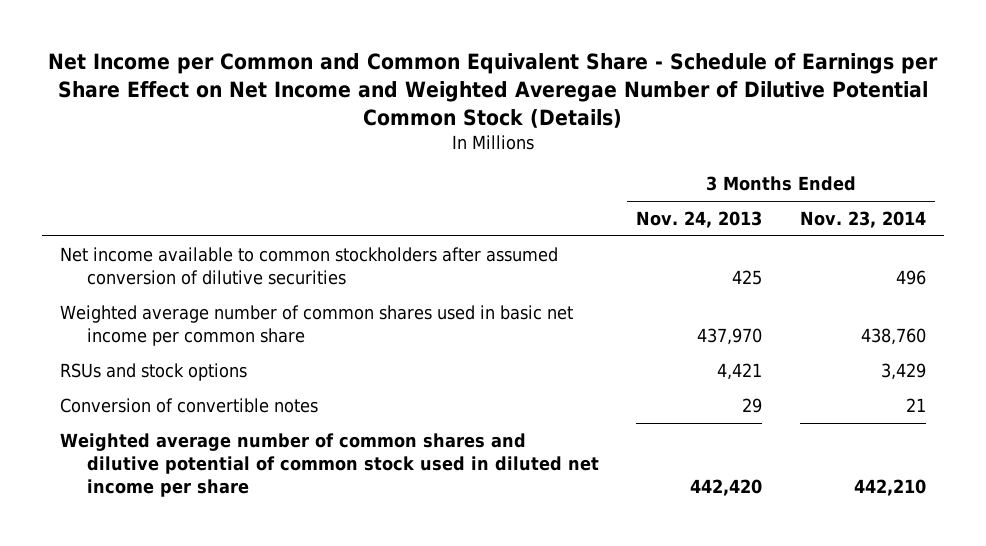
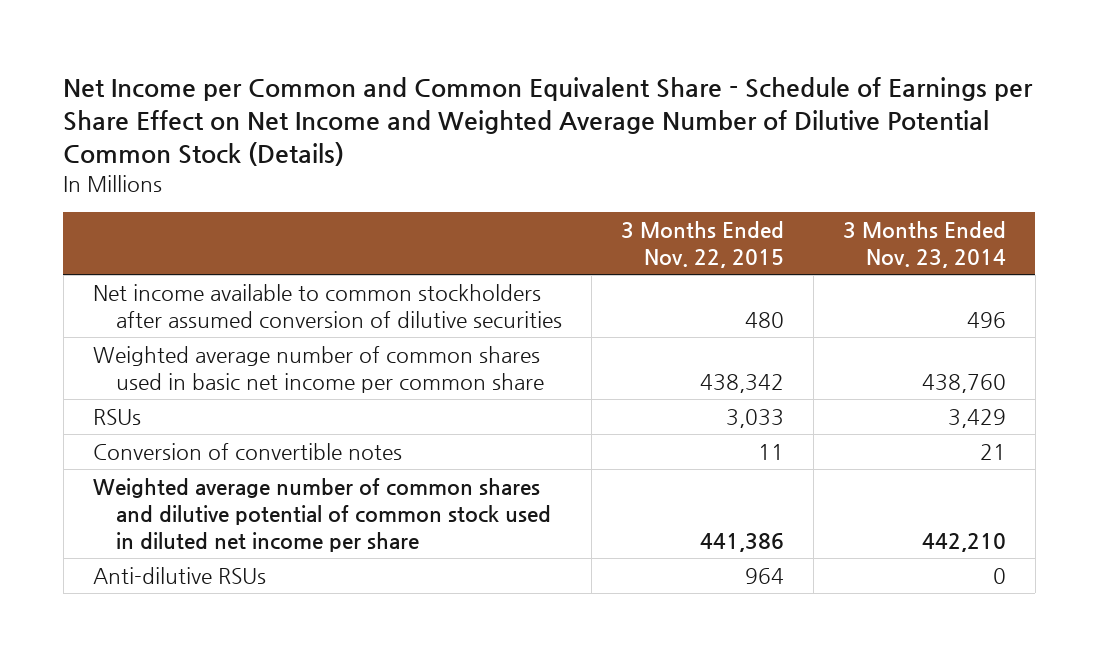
- Net Income per Common and Common Equivalent Share - Schedule of Earnings per Share Effect on Net Income and Weighted Averegae Number of Dilutive Potential Common Stock (Details)
+ Net Income per Common and Common Equivalent Share - Schedule of Earnings per Share Effect on Net Income and Weighted Average Number of Dilutive Potential Common Stock (Details)
- | 3 Months Ended Nov. 24, 2013 | 3 Months Ended Nov. 23, 2014
+ | 3 Months Ended Nov. 22, 2015 | 3 Months Ended Nov. 23, 2014
- RSUs and stock options | 4,421 | 3,429
+ RSUs | 3,033 | 3,429
+ Anti-dilutive RSUs | 964 | 0

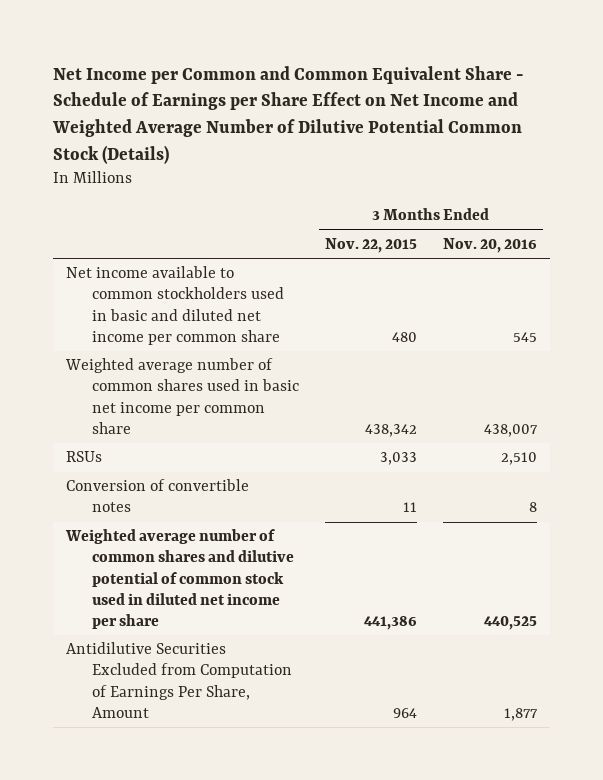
- | 3 Months Ended Nov. 22, 2015 | 3 Months Ended Nov. 23, 2014
+ | 3 Months Ended Nov. 22, 2015 | 3 Months Ended Nov. 20, 2016
- Net income available to common stockholders after assumed conversion of dilutive securities | 480 | 496
+ Net income available to common stockholders used in basic and diluted net income per common share | 480 | 545
- Anti-dilutive RSUs | 964 | 0
+ Antidilutive Securities Excluded from Computation of Earnings Per Share, Amount | 964 | 1,877

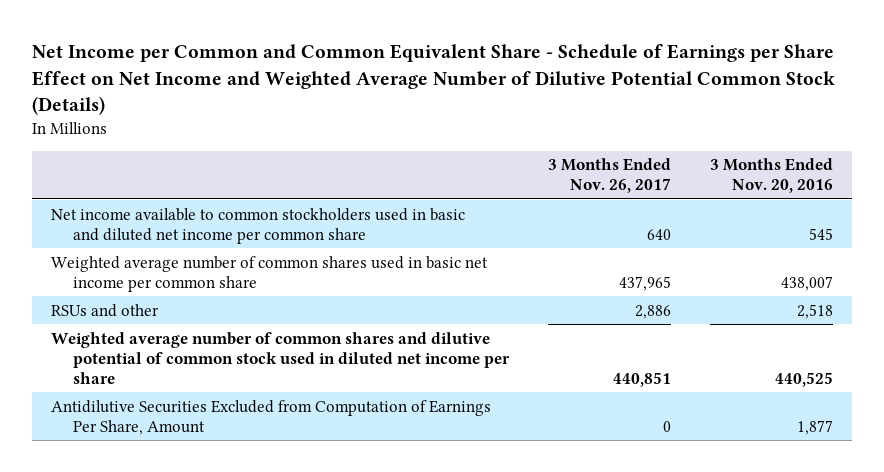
- | 3 Months Ended Nov. 22, 2015 | 3 Months Ended Nov. 20, 2016
+ | 3 Months Ended Nov. 26, 2017 | 3 Months Ended Nov. 20, 2016
- RSUs | 3,033 | 2,510
- Conversion of convertible notes | 11 | 8
+ RSUs and other | 2,886 | 2,518

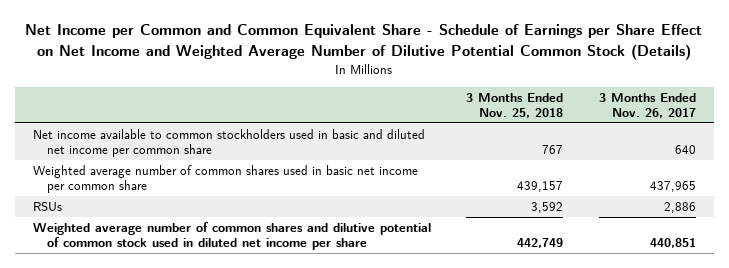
- | 3 Months Ended Nov. 26, 2017 | 3 Months Ended Nov. 20, 2016
+ | 3 Months Ended Nov. 25, 2018 | 3 Months Ended Nov. 26, 2017
- RSUs and other | 2,886 | 2,518
+ RSUs | 3,592 | 2,886
- Antidilutive Securities Excluded from Computation of Earnings Per Share, Amount | 0 | 1,877

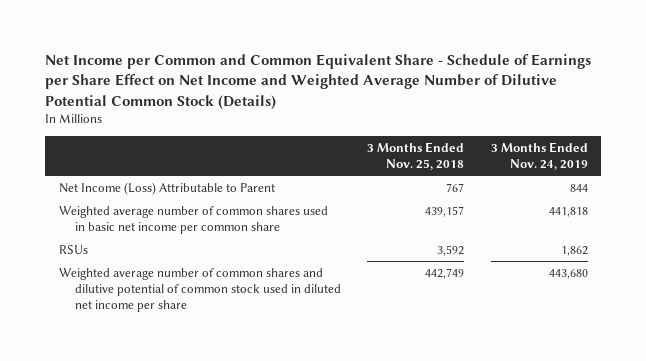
- | 3 Months Ended Nov. 25, 2018 | 3 Months Ended Nov. 26, 2017
+ | 3 Months Ended Nov. 25, 2018 | 3 Months Ended Nov. 24, 2019
- Net income available to common stockholders used in basic and diluted net income per common share | 767 | 640
+ Net Income (Loss) Attributable to Parent | 767 | 844

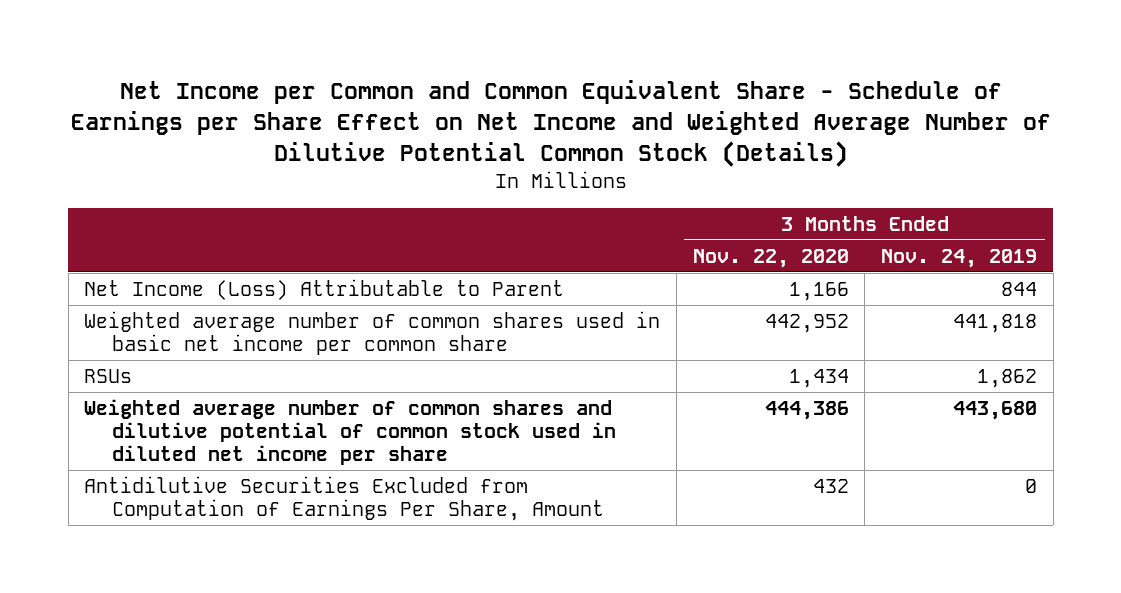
- | 3 Months Ended Nov. 25, 2018 | 3 Months Ended Nov. 24, 2019
+ | 3 Months Ended Nov. 22, 2020 | 3 Months Ended Nov. 24, 2019
+ Antidilutive Securities Excluded from Computation of Earnings Per Share, Amount | 432 | 0

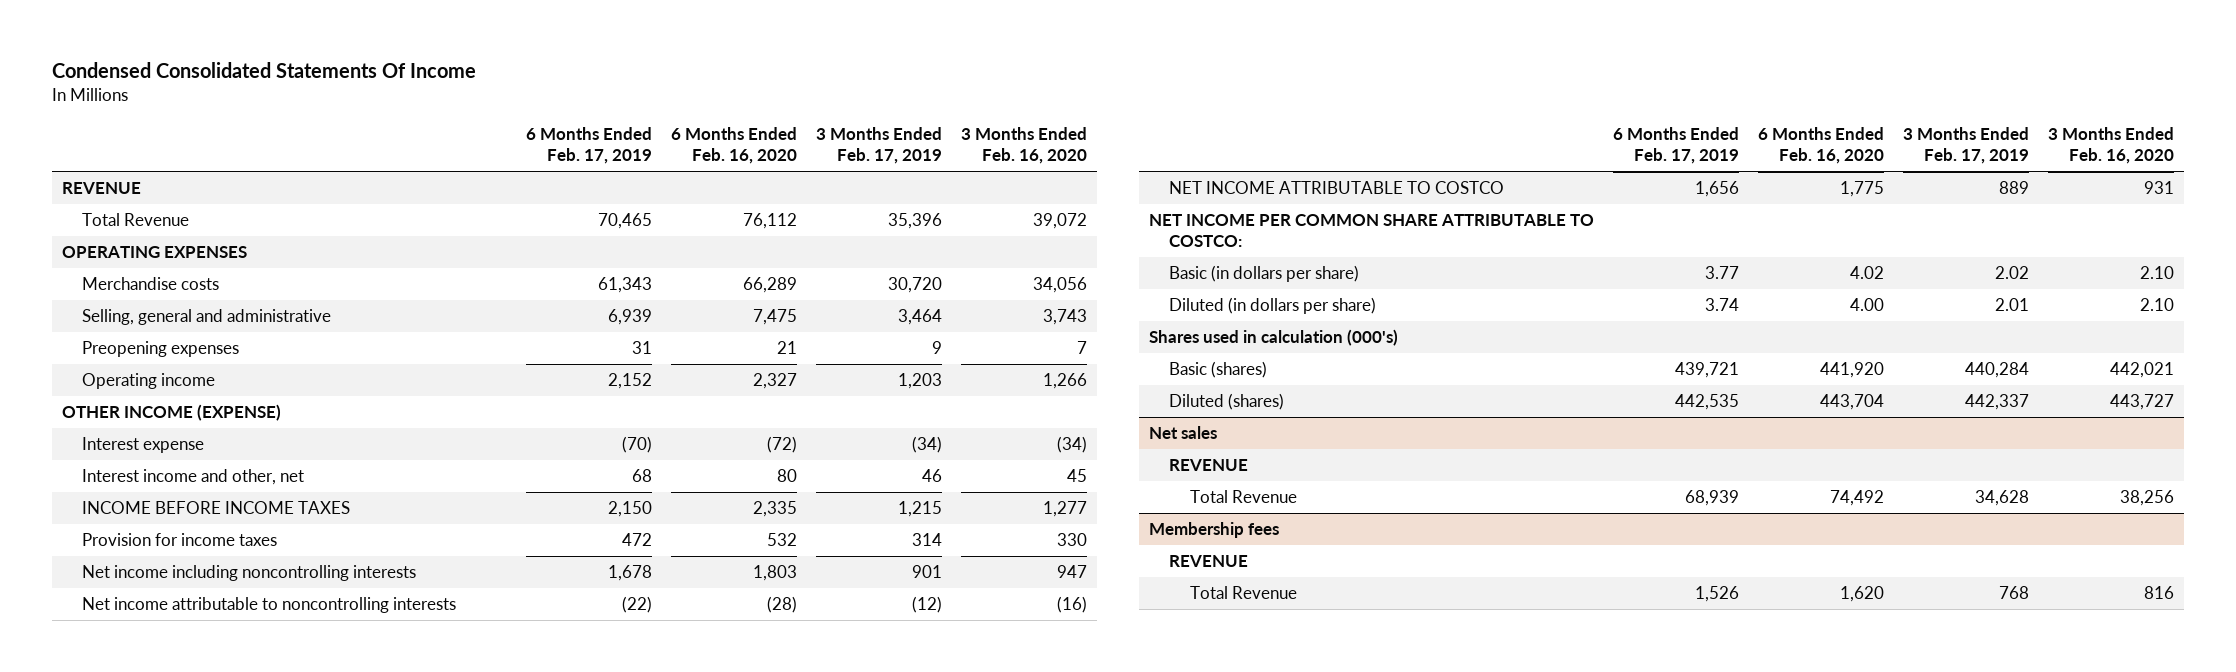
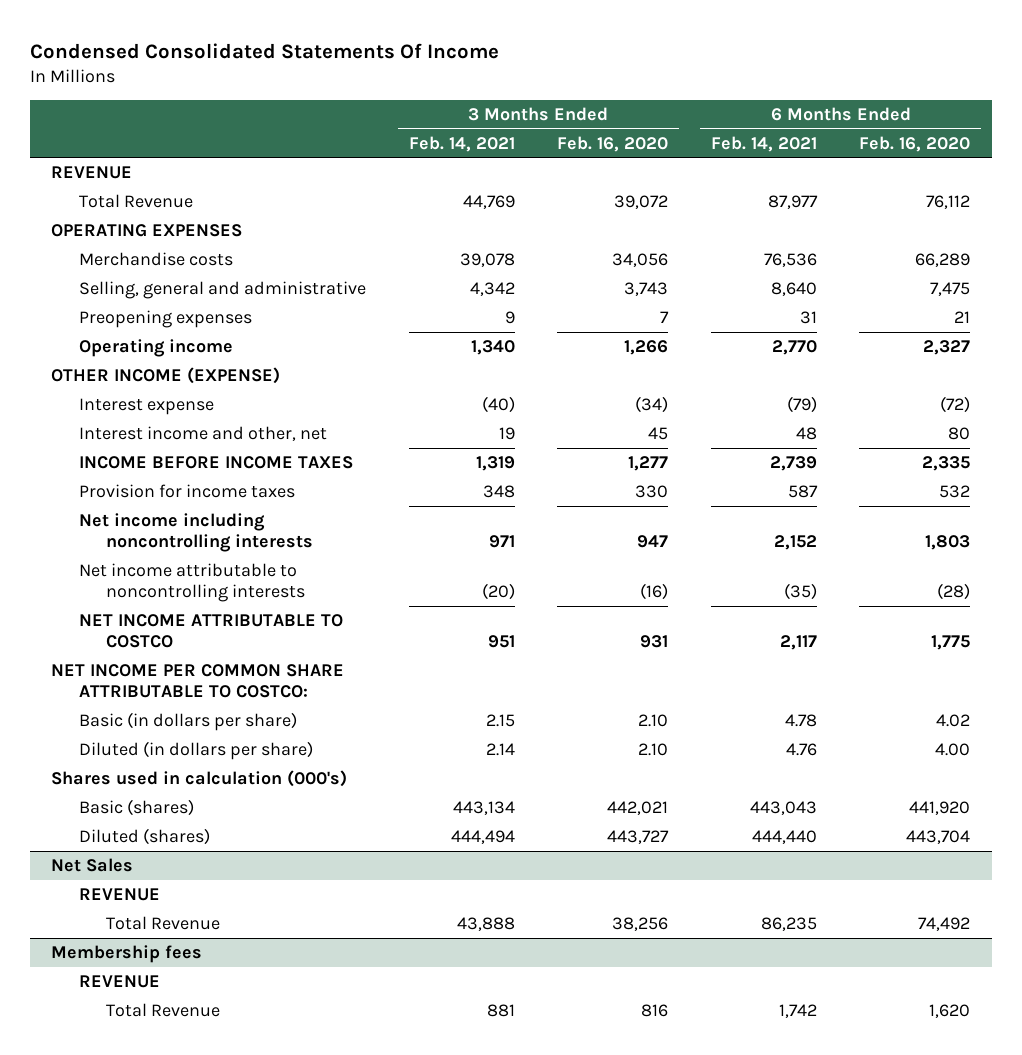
- | 6 Months Ended Feb. 17, 2019 | 6 Months Ended Feb. 16, 2020 | 3 Months Ended Feb. 17, 2019 | 3 Months Ended Feb. 16, 2020
+ | 3 Months Ended Feb. 14, 2021 | 3 Months Ended Feb. 16, 2020 | 6 Months Ended Feb. 14, 2021 | 6 Months Ended Feb. 16, 2020
- Net sales
+ Net Sales

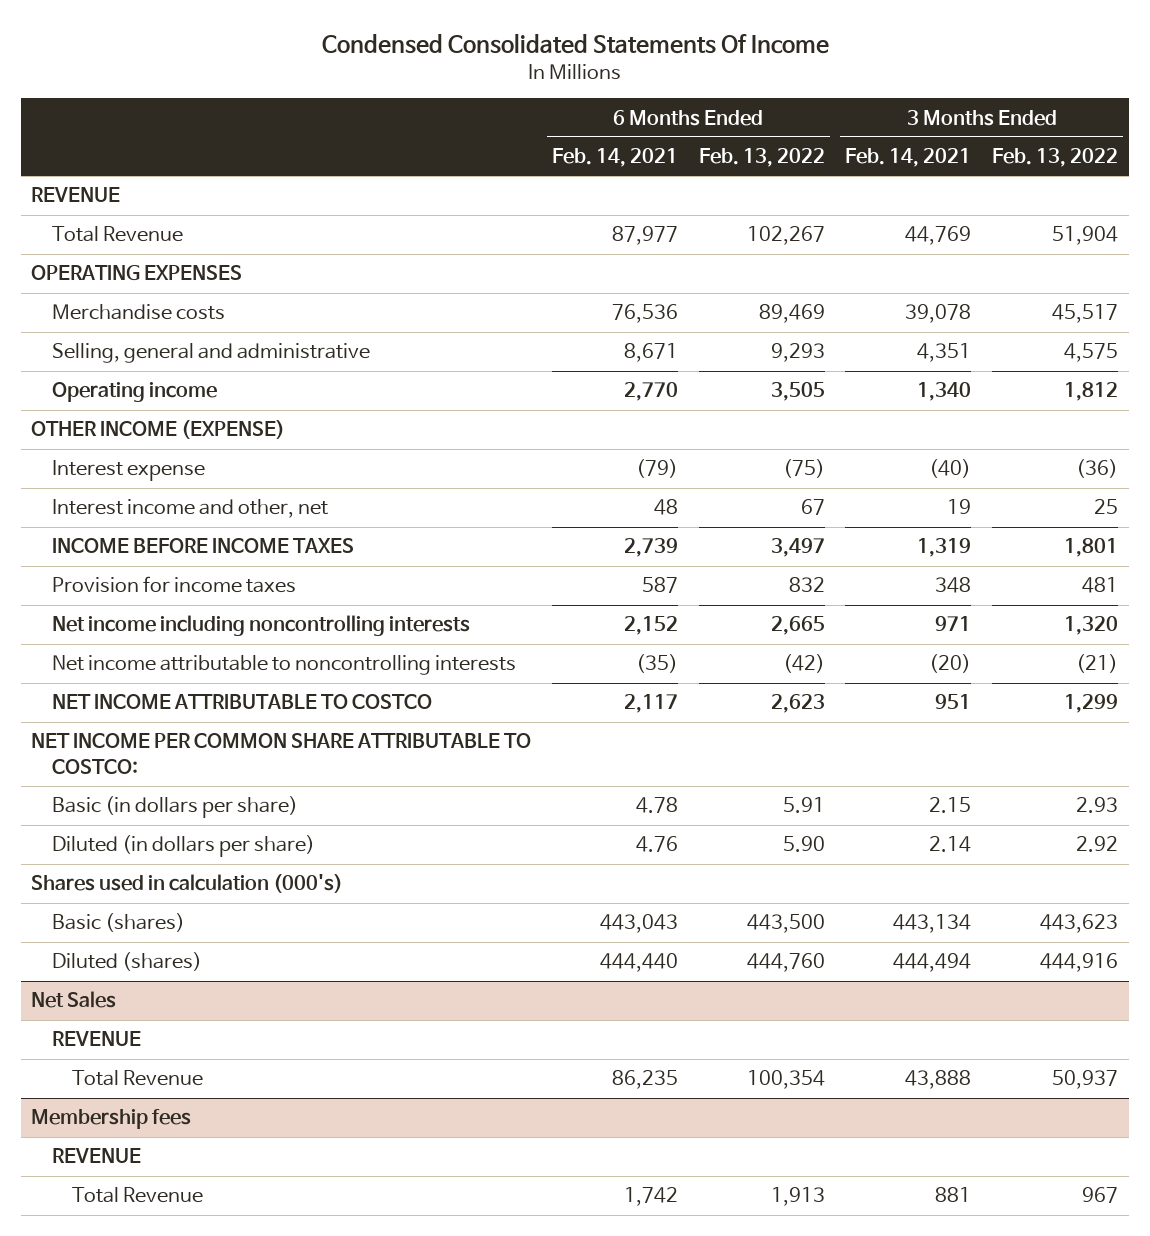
- | 3 Months Ended Feb. 14, 2021 | 3 Months Ended Feb. 16, 2020 | 6 Months Ended Feb. 14, 2021 | 6 Months Ended Feb. 16, 2020
+ | 6 Months Ended Feb. 14, 2021 | 6 Months Ended Feb. 13, 2022 | 3 Months Ended Feb. 14, 2021 | 3 Months Ended Feb. 13, 2022
- Selling, general and administrative | 4,342 | 3,743 | 8,640 | 7,475
- Preopening expenses | 9 | 7 | 31 | 21
+ Selling, general and administrative | 8,671 | 9,293 | 4,351 | 4,575

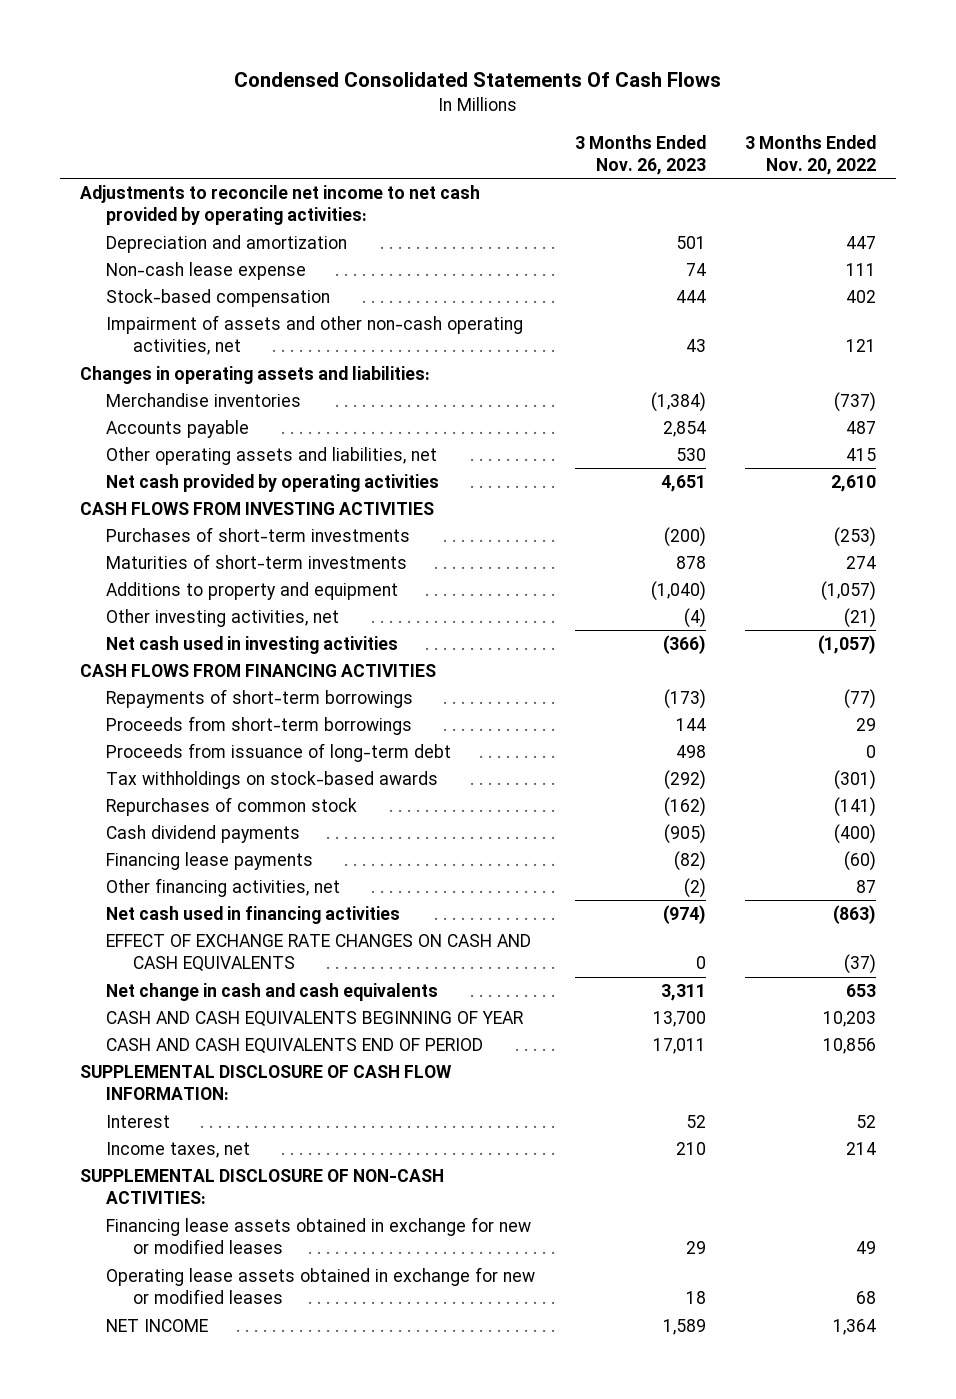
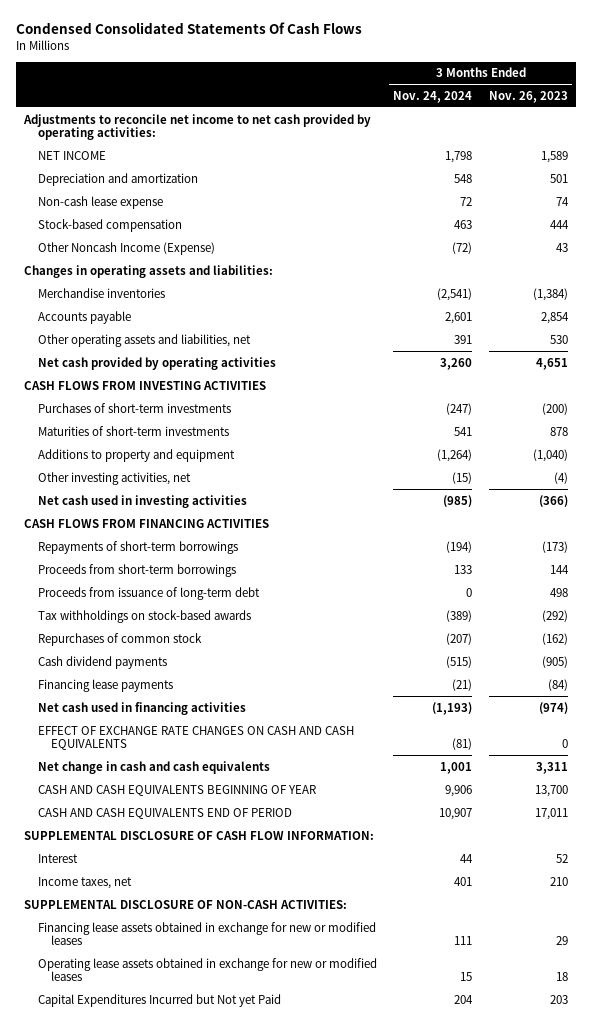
- | 3 Months Ended Nov. 26, 2023 | 3 Months Ended Nov. 20, 2022
+ | 3 Months Ended Nov. 24, 2024 | 3 Months Ended Nov. 26, 2023
moved up: NET INCOME | 1,798 | 1,589
- Impairment of assets and other non-cash operating activities, net | 43 | 121
+ Other Noncash Income (Expense) | (72) | 43
- Financing lease payments | (82) | (60)
- Other financing activities, net | (2) | 87
+ Financing lease payments | (21) | (84)
+ Capital Expenditures Incurred but Not yet Paid | 204 | 203

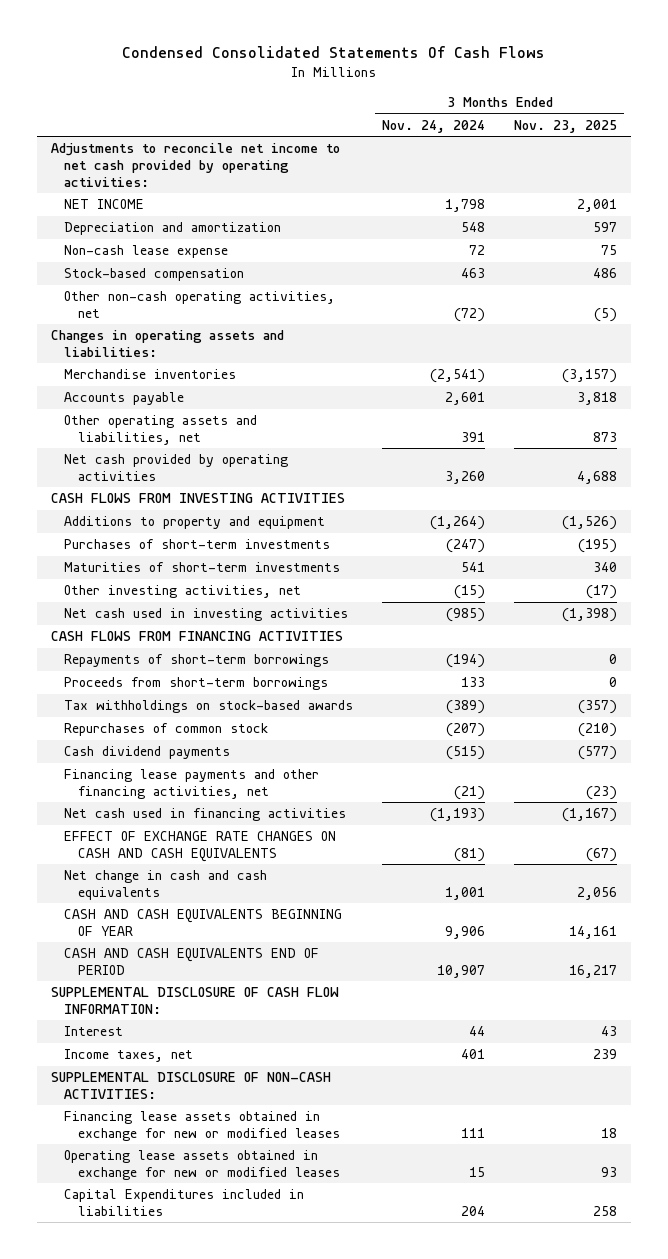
- | 3 Months Ended Nov. 24, 2024 | 3 Months Ended Nov. 26, 2023
+ | 3 Months Ended Nov. 24, 2024 | 3 Months Ended Nov. 23, 2025
- Other Noncash Income (Expense) | (72) | 43
+ Other non-cash operating activities, net | (72) | (5)
moved up: Additions to property and equipment | (1,264) | (1,526)
- Proceeds from issuance of long-term debt | 0 | 498
- Financing lease payments | (21) | (84)
+ Financing lease payments and other financing activities, net | (21) | (23)
- Capital Expenditures Incurred but Not yet Paid | 204 | 203
+ Capital Expenditures included in liabilities | 204 | 258

